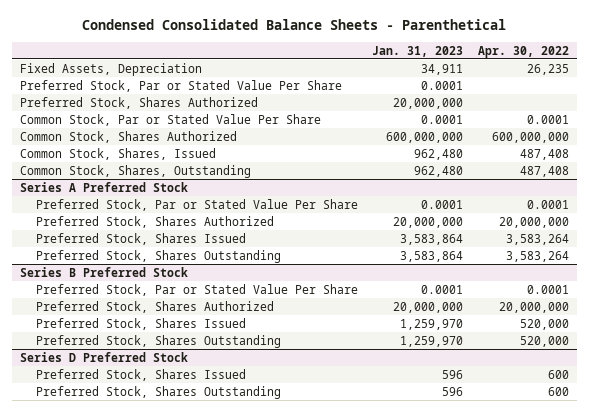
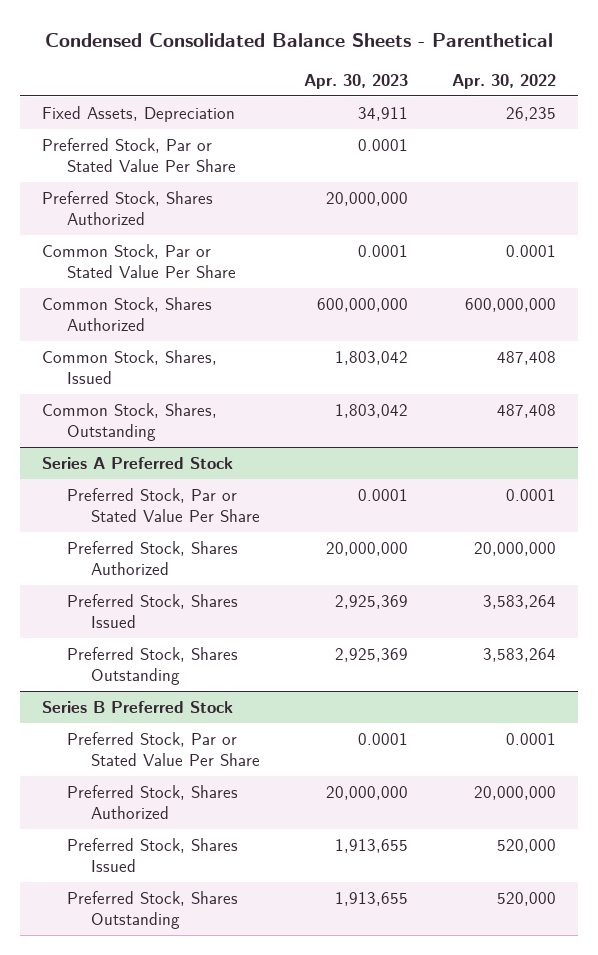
- | Jan. 31, 2023 | Apr. 30, 2022
+ | Apr. 30, 2023 | Apr. 30, 2022
- Series D Preferred Stock
- Preferred Stock, Shares Issued | 596 | 600
- Preferred Stock, Shares Outstanding | 596 | 600

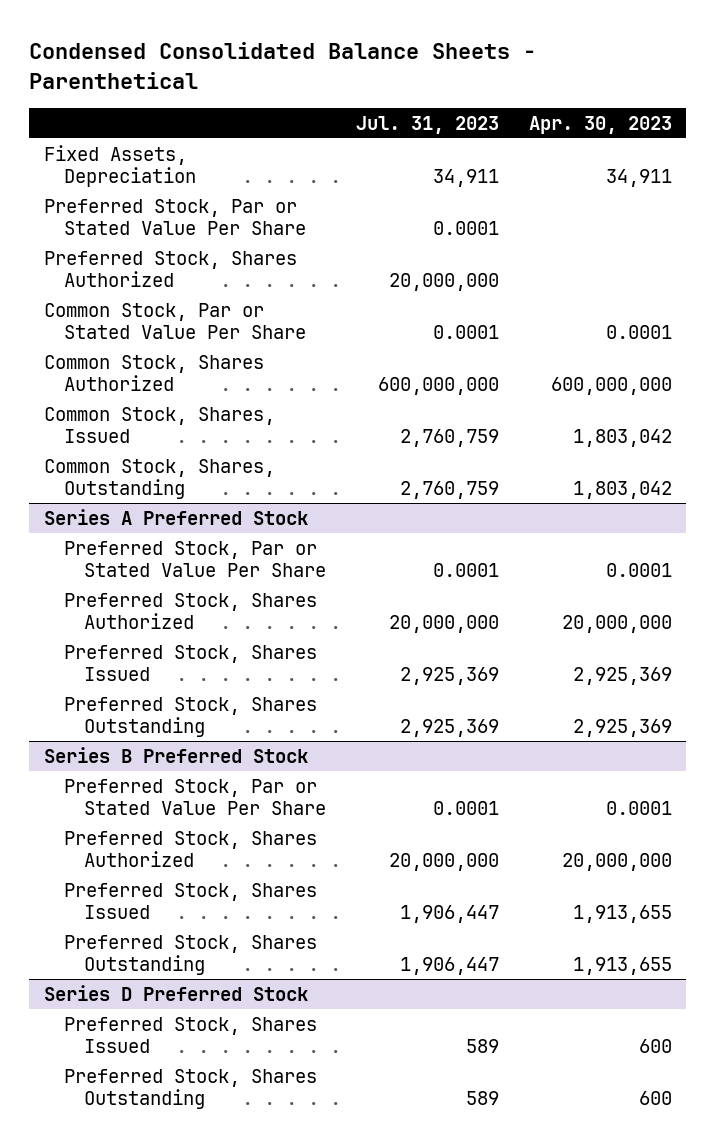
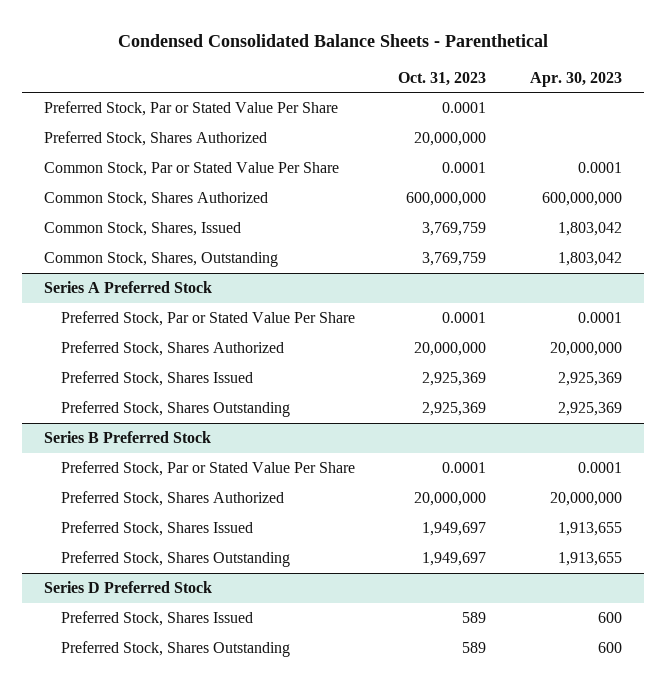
- | Jul. 31, 2023 | Apr. 30, 2023
+ | Oct. 31, 2023 | Apr. 30, 2023
- Fixed Assets, Depreciation | 34,911 | 34,911

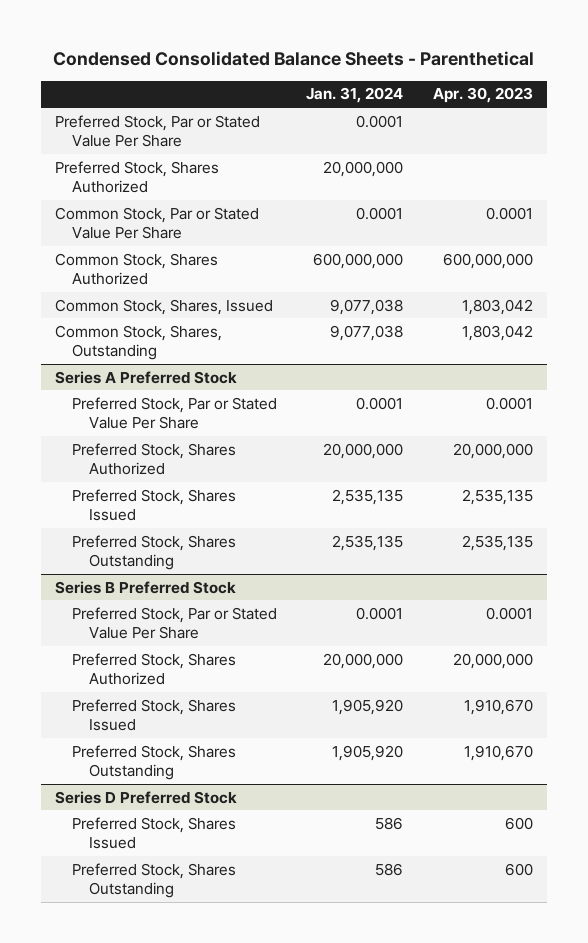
- | Oct. 31, 2023 | Apr. 30, 2023
+ | Jan. 31, 2024 | Apr. 30, 2023
@ Series A Preferred Stock
- Preferred Stock, Shares Issued | 2,925,369 | 2,925,369
- Preferred Stock, Shares Outstanding | 2,925,369 | 2,925,369
+ Preferred Stock, Shares Issued | 2,535,135 | 2,535,135
+ Preferred Stock, Shares Outstanding | 2,535,135 | 2,535,135
@ Series B Preferred Stock
- Preferred Stock, Shares Issued | 1,949,697 | 1,913,655
- Preferred Stock, Shares Outstanding | 1,949,697 | 1,913,655
+ Preferred Stock, Shares Issued | 1,905,920 | 1,910,670
+ Preferred Stock, Shares Outstanding | 1,905,920 | 1,910,670

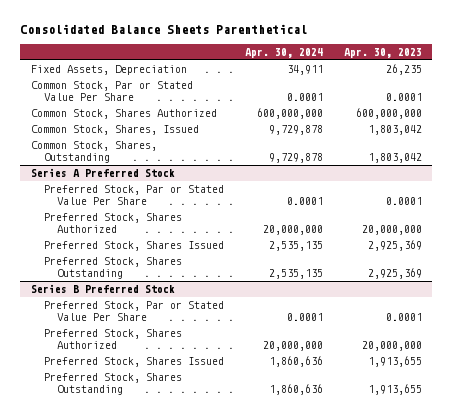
- Condensed Consolidated Balance Sheets - Parenthetical
+ Consolidated Balance Sheets Parenthetical
- | Jan. 31, 2024 | Apr. 30, 2023
+ | Apr. 30, 2024 | Apr. 30, 2023
- Preferred Stock, Par or Stated Value Per Share | 0.0001 |
- Preferred Stock, Shares Authorized | 20,000,000 |
+ Fixed Assets, Depreciation | 34,911 | 26,235
@ Series A Preferred Stock
- Preferred Stock, Shares Issued | 2,535,135 | 2,535,135
- Preferred Stock, Shares Outstanding | 2,535,135 | 2,535,135
+ Preferred Stock, Shares Issued | 2,535,135 | 2,925,369
+ Preferred Stock, Shares Outstanding | 2,535,135 | 2,925,369
@ Series B Preferred Stock
- Preferred Stock, Shares Issued | 1,905,920 | 1,910,670
- Preferred Stock, Shares Outstanding | 1,905,920 | 1,910,670
- Series D Preferred Stock
- Preferred Stock, Shares Issued | 586 | 600
- Preferred Stock, Shares Outstanding | 586 | 600
@ Series B Preferred Stock
+ Preferred Stock, Shares Issued | 1,860,636 | 1,913,655
+ Preferred Stock, Shares Outstanding | 1,860,636 | 1,913,655

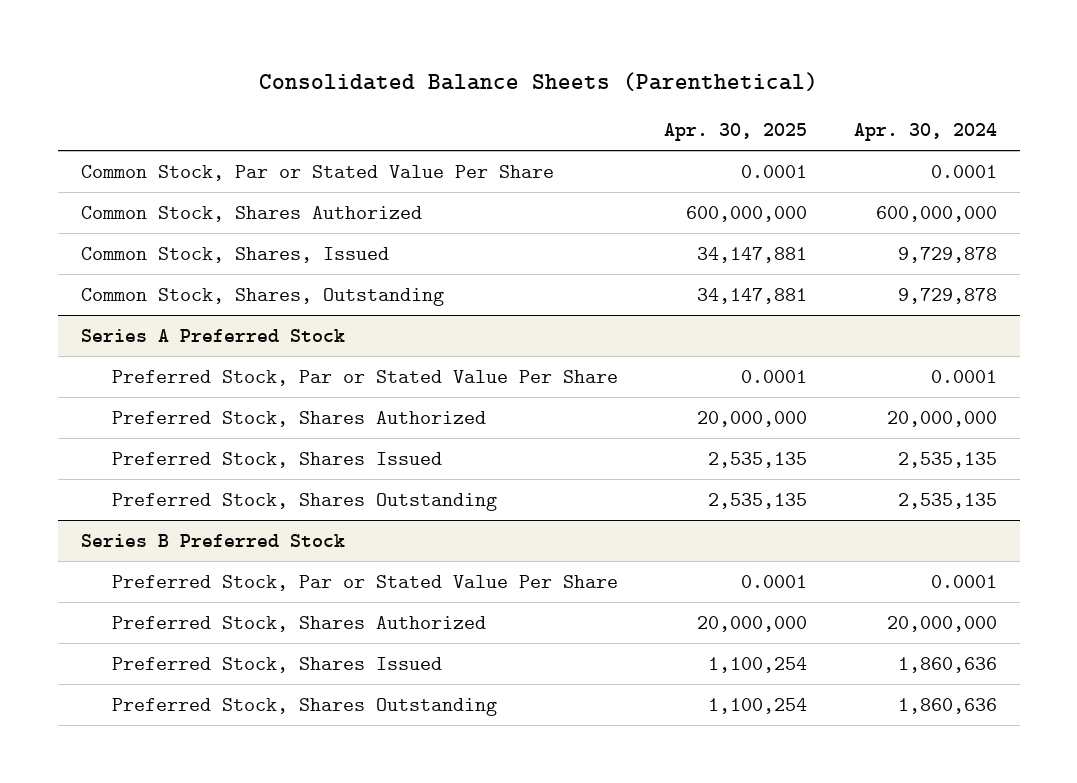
- Consolidated Balance Sheets Parenthetical
+ Consolidated Balance Sheets (Parenthetical)
- | Apr. 30, 2024 | Apr. 30, 2023
+ | Apr. 30, 2025 | Apr. 30, 2024
- Fixed Assets, Depreciation | 34,911 | 26,235

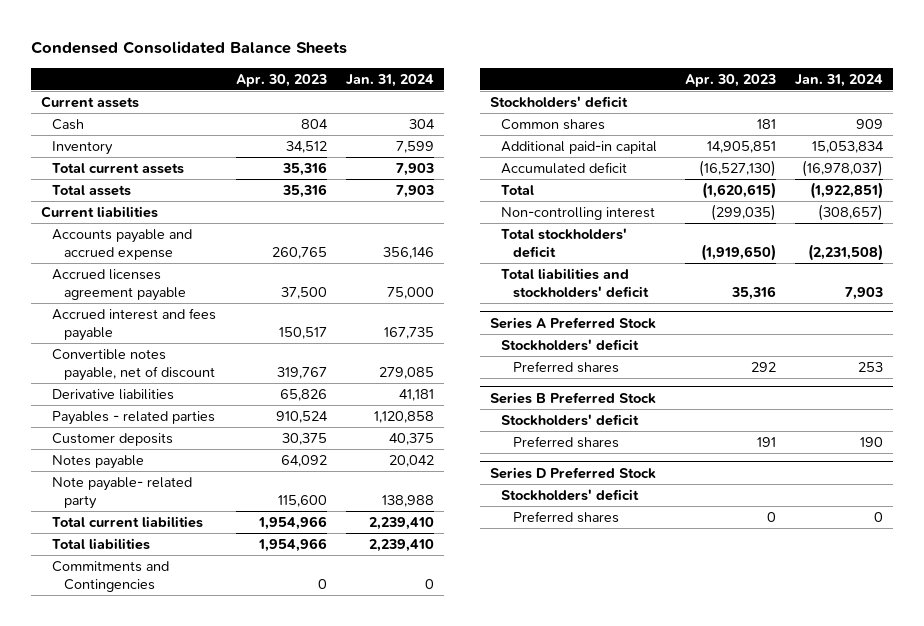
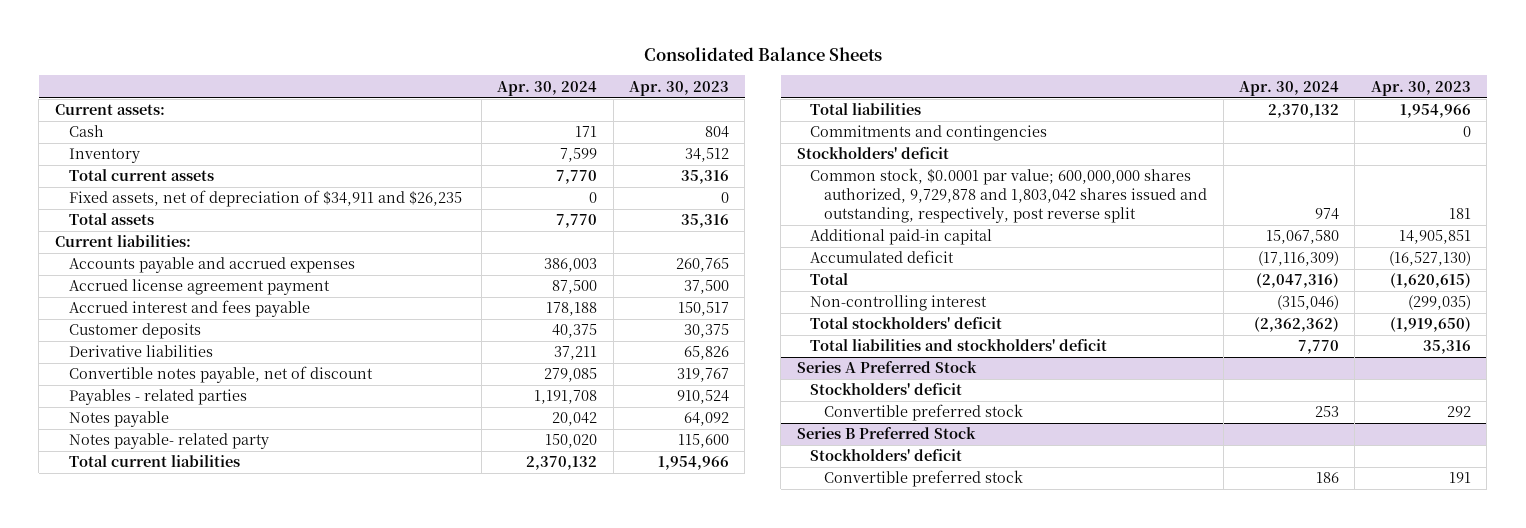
- Condensed Consolidated Balance Sheets
+ Consolidated Balance Sheets
- | Apr. 30, 2023 | Jan. 31, 2024
+ | Apr. 30, 2024 | Apr. 30, 2023
- Current assets
+ Current assets:
+ Fixed assets, net of depreciation of $34,911 and $26,235 | 0 | 0
- Current liabilities
- Accounts payable and accrued expense | 260,765 | 356,146
- Accrued licenses agreement payable | 37,500 | 75,000
+ Current liabilities:
+ Accounts payable and accrued expenses | 386,003 | 260,765
+ Accrued license agreement payment | 87,500 | 37,500
moved up: Customer deposits | 40,375 | 30,375
moved down: Convertible notes payable, net of discount | 279,085 | 319,767
- Note payable- related party | 115,600 | 138,988
+ Notes payable- related party | 150,020 | 115,600
- Commitments and Contingencies | 0 | 0
+ Commitments and contingencies | | 0
- Common shares | 181 | 909
+ Common stock, $0.0001 par value; 600,000,000 shares authorized, 9,729,878 and 1,803,042 shares issued and outstanding, respectively, post reverse split | 974 | 181
@ Series A Preferred Stock
- Preferred shares | 292 | 253
+ Convertible preferred stock | 253 | 292
@ Series B Preferred Stock
- Preferred shares | 191 | 190
- Series D Preferred Stock
- Stockholders' deficit
- Preferred shares | 0 | 0
@ Series B Preferred Stock
+ Convertible preferred stock | 186 | 191

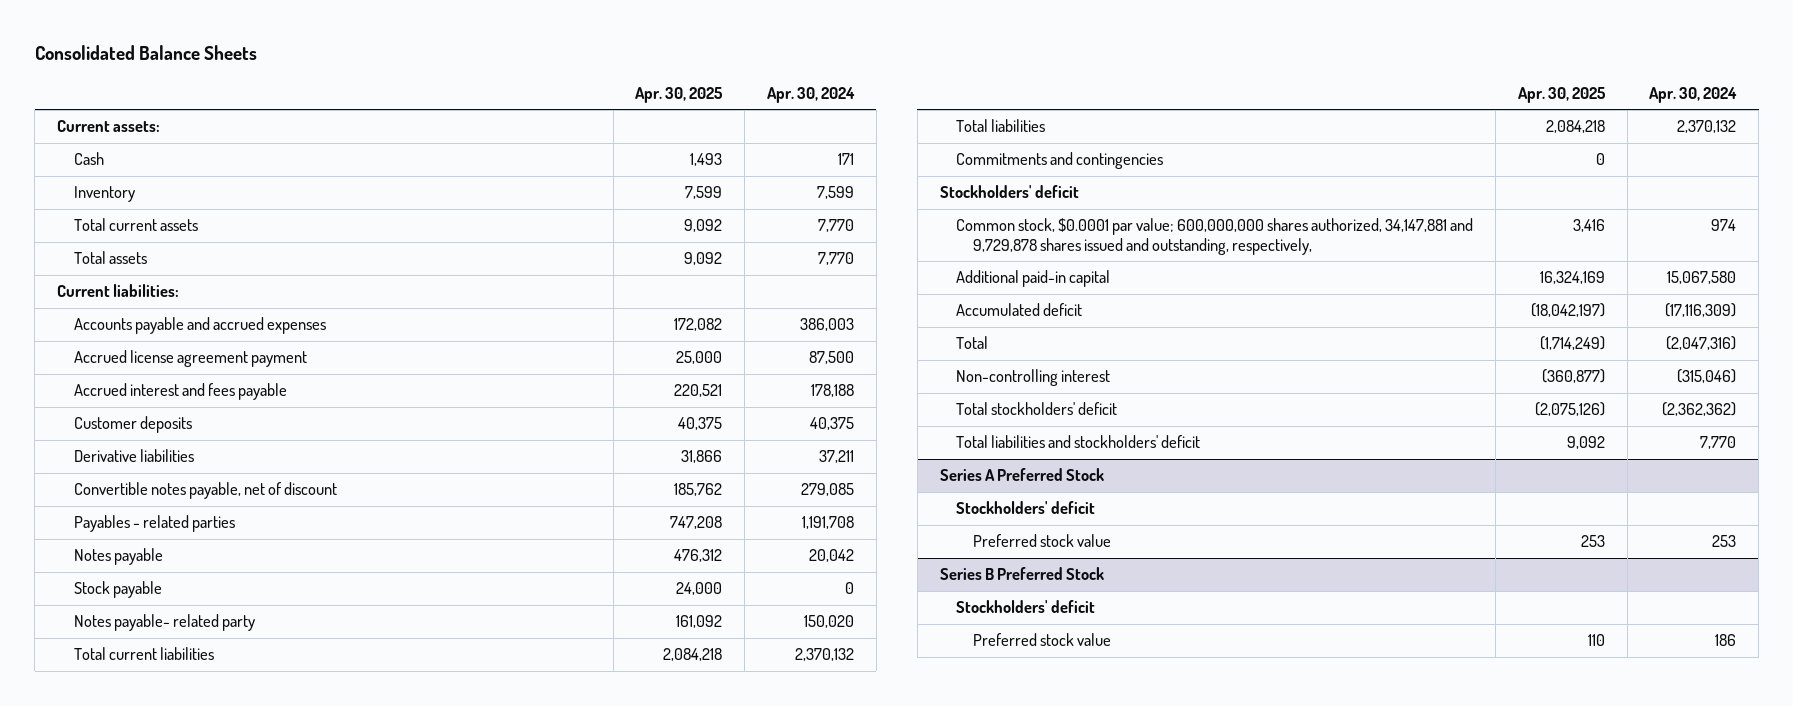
- | Apr. 30, 2024 | Apr. 30, 2023
+ | Apr. 30, 2025 | Apr. 30, 2024
- Fixed assets, net of depreciation of $34,911 and $26,235 | 0 | 0
+ Stock payable | 24,000 | 0
- Common stock, $0.0001 par value; 600,000,000 shares authorized, 9,729,878 and 1,803,042 shares issued and outstanding, respectively, post reverse split | 974 | 181
+ Common stock, $0.0001 par value; 600,000,000 shares authorized, 34,147,881 and 9,729,878 shares issued and outstanding, respectively, | 3,416 | 974
@ Series A Preferred Stock
- Convertible preferred stock | 253 | 292
+ Preferred stock value | 253 | 253
@ Series B Preferred Stock
- Convertible preferred stock | 186 | 191
+ Preferred stock value | 110 | 186

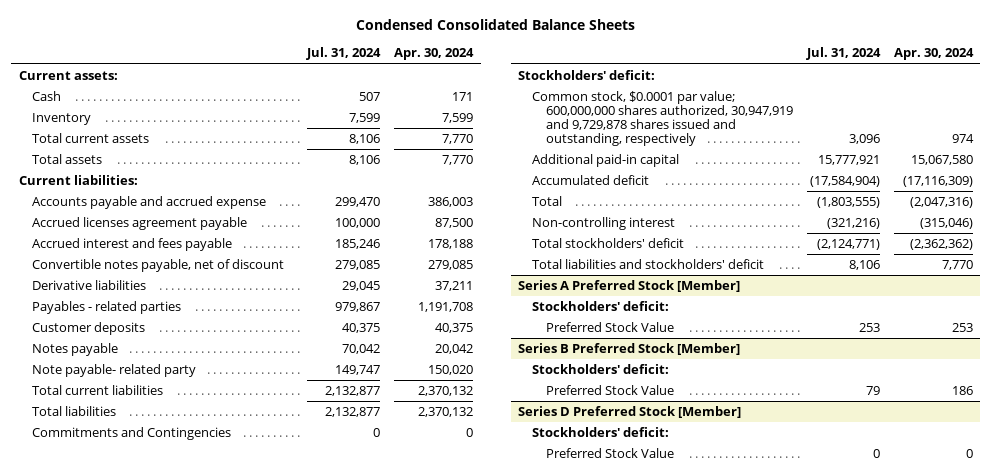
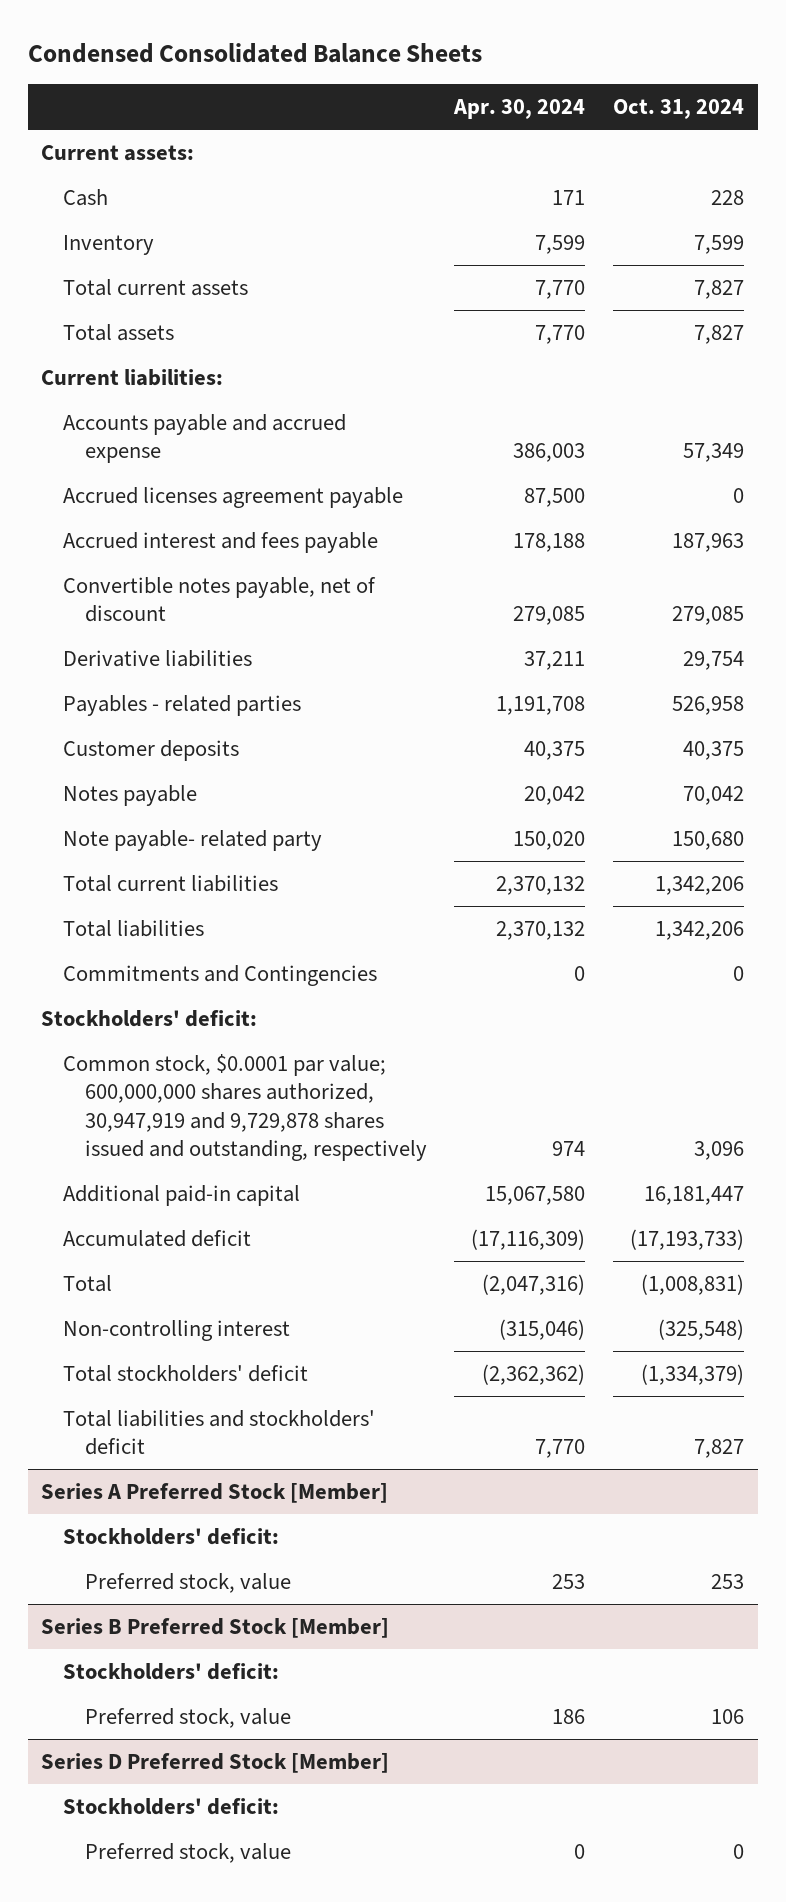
- | Jul. 31, 2024 | Apr. 30, 2024
+ | Apr. 30, 2024 | Oct. 31, 2024
@ Series A Preferred Stock [Member]
- Preferred Stock Value | 253 | 253
+ Preferred stock, value | 253 | 253
@ Series B Preferred Stock [Member]
- Preferred Stock Value | 79 | 186
+ Preferred stock, value | 186 | 106
@ Series D Preferred Stock [Member]
- Preferred Stock Value | 0 | 0
+ Preferred stock, value | 0 | 0

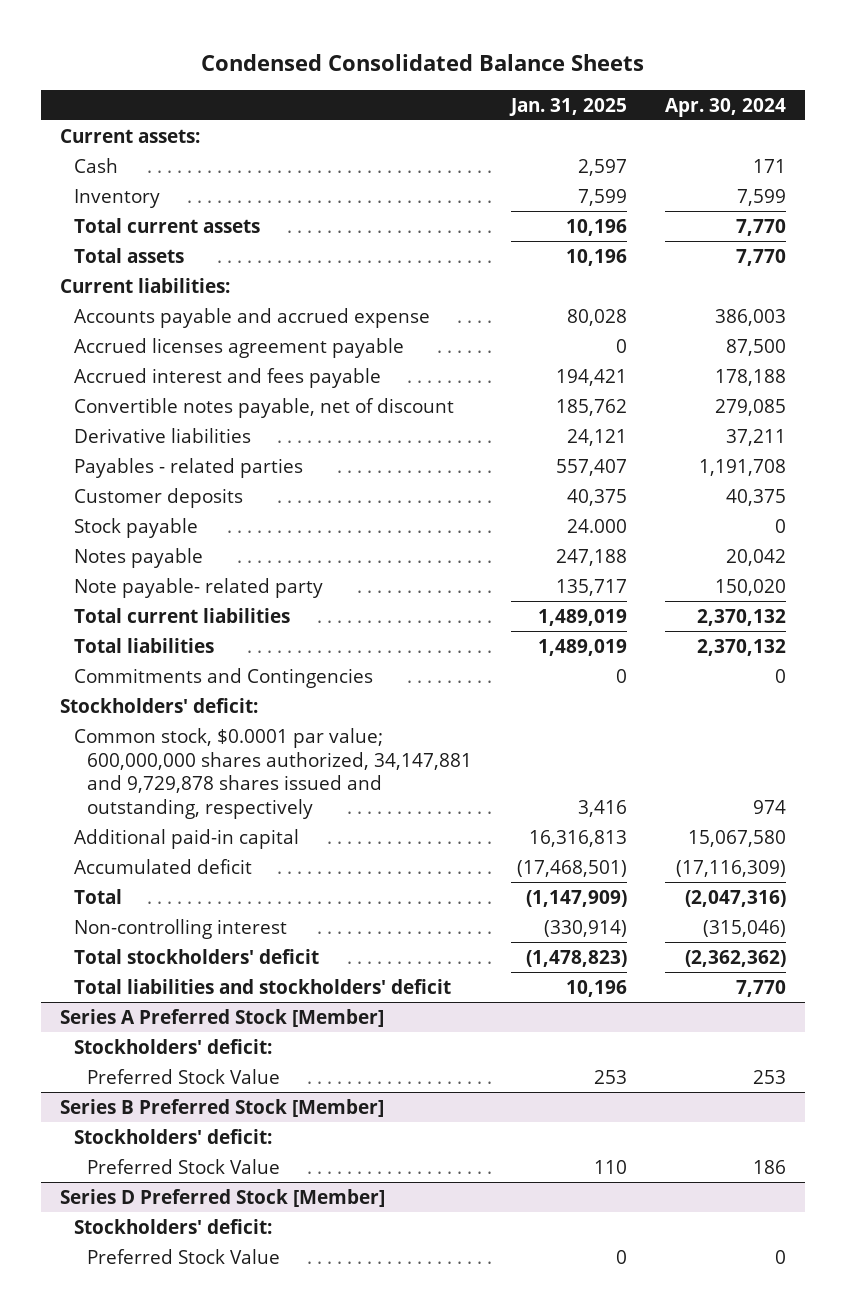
- | Apr. 30, 2024 | Oct. 31, 2024
+ | Jan. 31, 2025 | Apr. 30, 2024
+ Stock payable | 24.000 | 0
- Common stock, $0.0001 par value; 600,000,000 shares authorized, 30,947,919 and 9,729,878 shares issued and outstanding, respectively | 974 | 3,096
+ Common stock, $0.0001 par value; 600,000,000 shares authorized, 34,147,881 and 9,729,878 shares issued and outstanding, respectively | 3,416 | 974
@ Series A Preferred Stock [Member]
- Preferred stock, value | 253 | 253
+ Preferred Stock Value | 253 | 253
@ Series B Preferred Stock [Member]
- Preferred stock, value | 186 | 106
+ Preferred Stock Value | 110 | 186
@ Series D Preferred Stock [Member]
- Preferred stock, value | 0 | 0
+ Preferred Stock Value | 0 | 0

